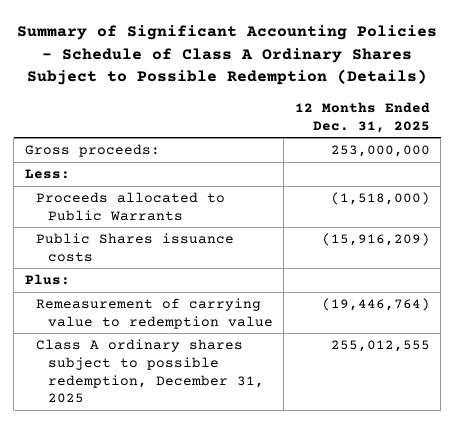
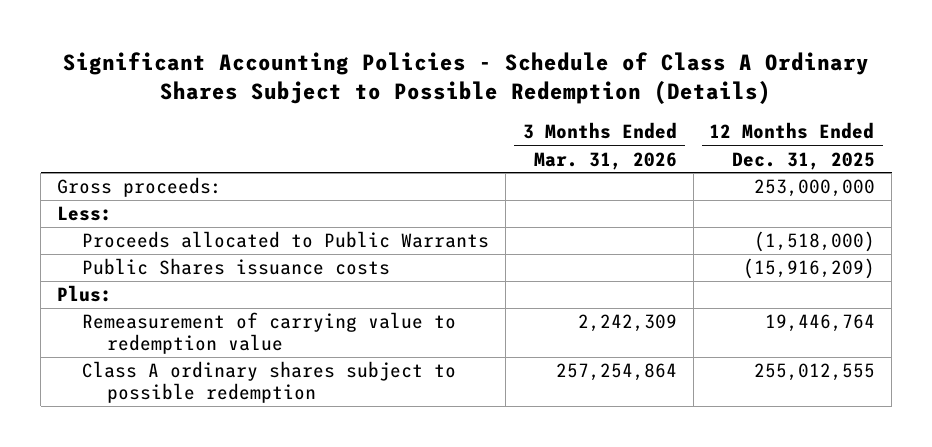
- Summary of Significant Accounting Policies - Schedule of Class A Ordinary Shares Subject to Possible Redemption (Details)
+ Significant Accounting Policies - Schedule of Class A Ordinary Shares Subject to Possible Redemption (Details)
- | 12 Months Ended Dec. 31, 2025
+ | 3 Months Ended Mar. 31, 2026 | 12 Months Ended Dec. 31, 2025
- Remeasurement of carrying value to redemption value | (19,446,764)
- Class A ordinary shares subject to possible redemption, December 31, 2025 | 255,012,555
+ Remeasurement of carrying value to redemption value | 2,242,309 | 19,446,764
+ Class A ordinary shares subject to possible redemption | 257,254,864 | 255,012,555

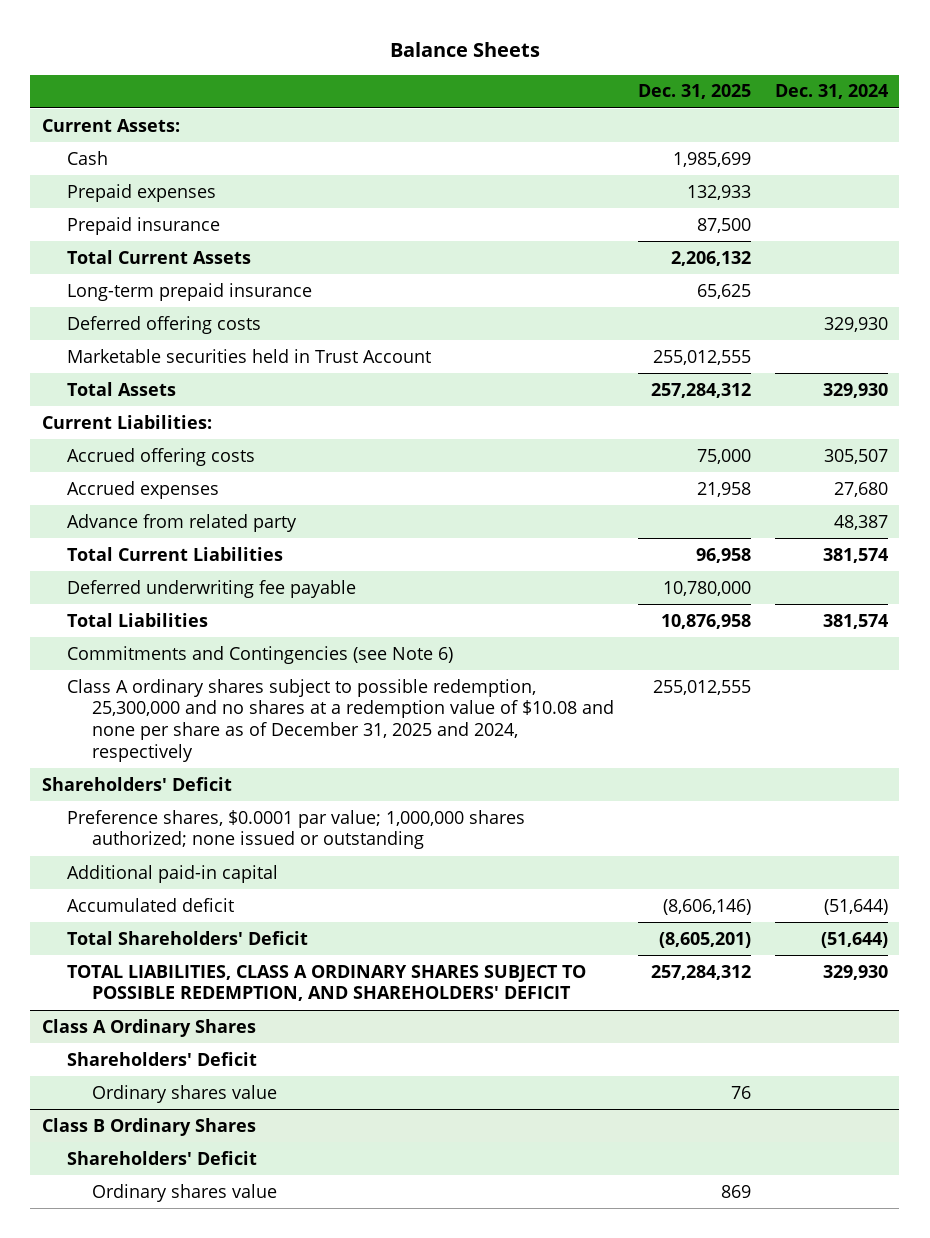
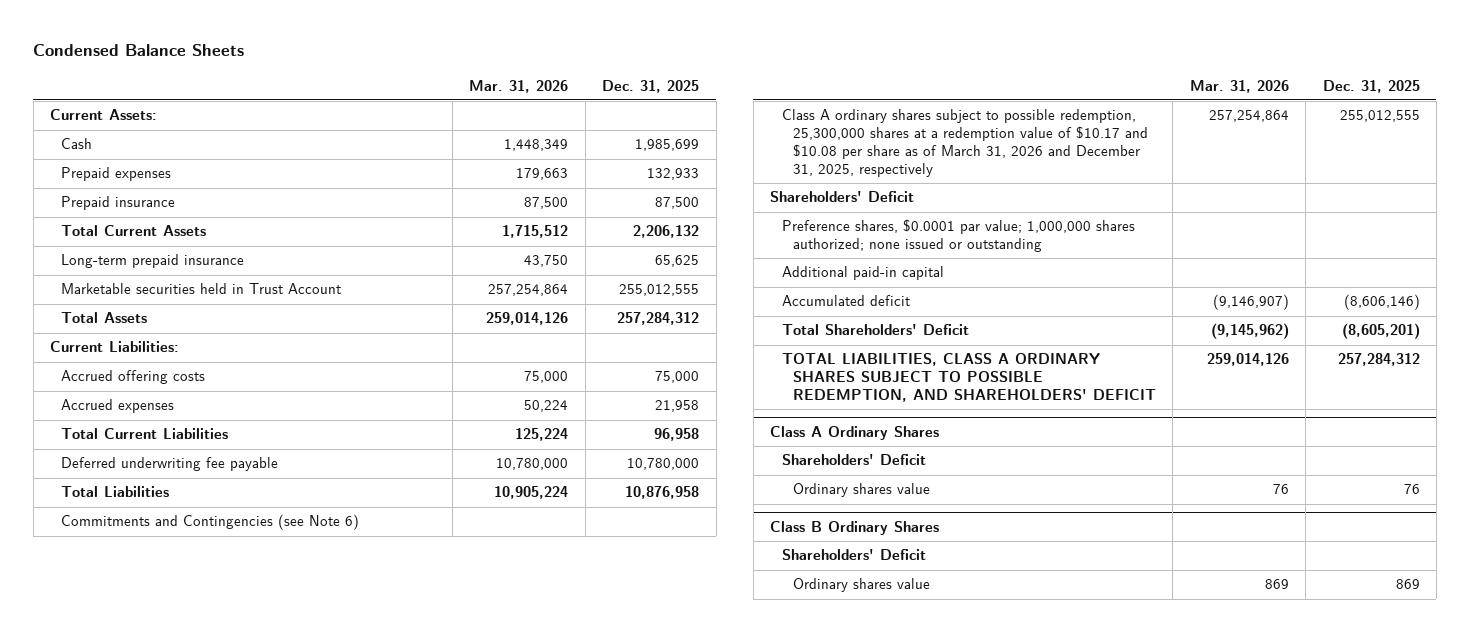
- Balance Sheets
+ Condensed Balance Sheets
- | Dec. 31, 2025 | Dec. 31, 2024
+ | Mar. 31, 2026 | Dec. 31, 2025
- Deferred offering costs | | 329,930
- Advance from related party | | 48,387
- Class A ordinary shares subject to possible redemption, 25,300,000 and no shares at a redemption value of $10.08 and none per share as of December 31, 2025 and 2024, respectively | 255,012,555 |
+ Class A ordinary shares subject to possible redemption, 25,300,000 shares at a redemption value of $10.17 and $10.08 per share as of March 31, 2026 and December 31, 2025, respectively | 257,254,864 | 255,012,555

